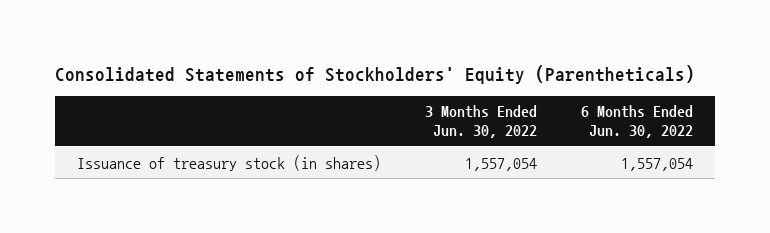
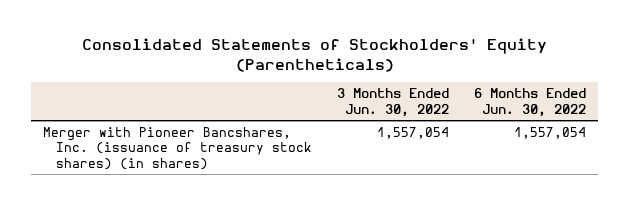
- Issuance of treasury stock (in shares) | 1,557,054 | 1,557,054
+ Merger with Pioneer Bancshares, Inc. (issuance of treasury stock shares) (in shares) | 1,557,054 | 1,557,054

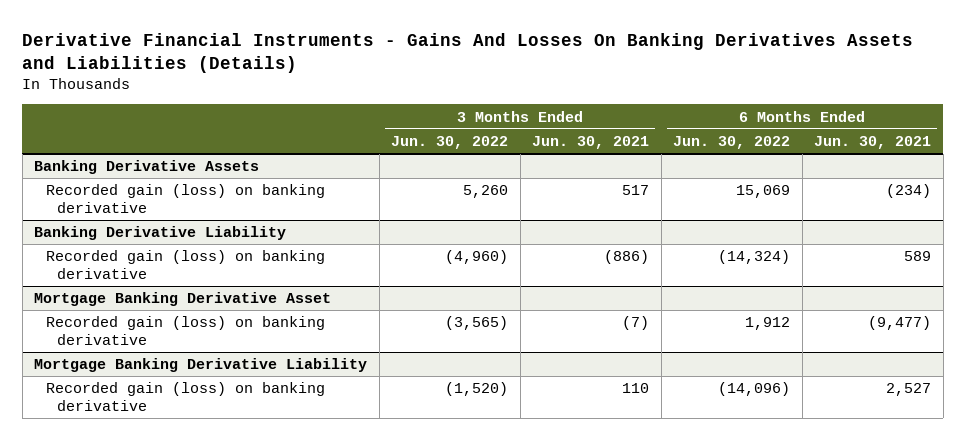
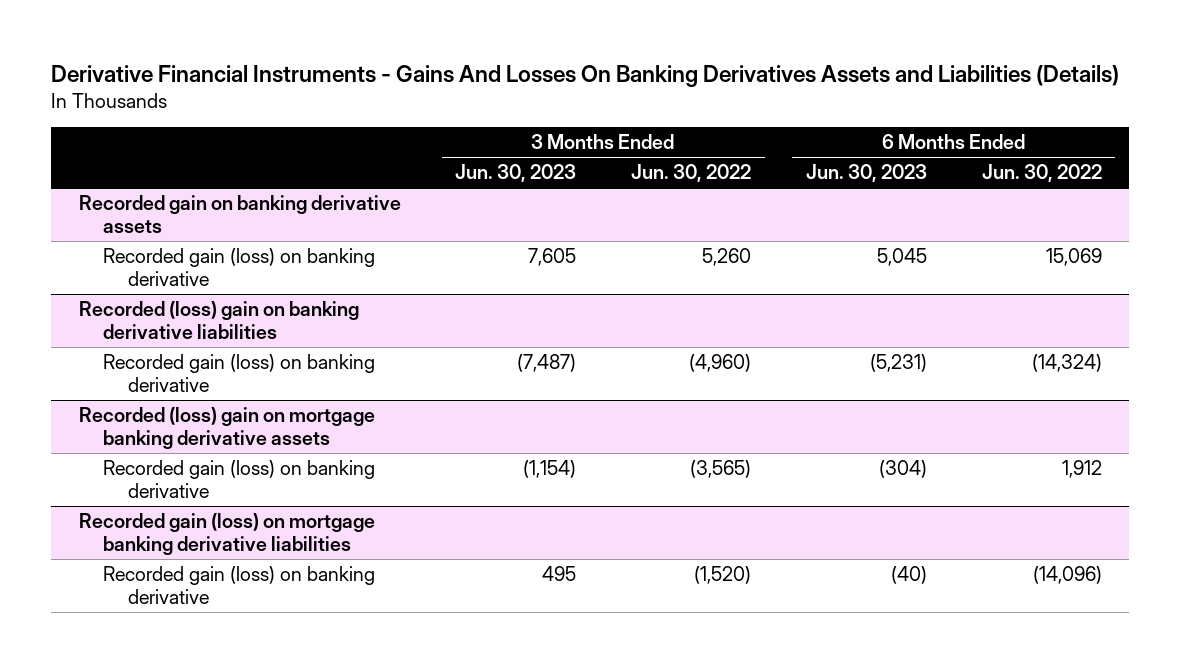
- | 3 Months Ended Jun. 30, 2022 | 3 Months Ended Jun. 30, 2021 | 6 Months Ended Jun. 30, 2022 | 6 Months Ended Jun. 30, 2021
+ | 3 Months Ended Jun. 30, 2023 | 3 Months Ended Jun. 30, 2022 | 6 Months Ended Jun. 30, 2023 | 6 Months Ended Jun. 30, 2022
- Banking Derivative Assets
+ Recorded gain on banking derivative assets
- Banking Derivative Liability
+ Recorded (loss) gain on banking derivative liabilities
- Mortgage Banking Derivative Asset
+ Recorded (loss) gain on mortgage banking derivative assets
- Mortgage Banking Derivative Liability
+ Recorded gain (loss) on mortgage banking derivative liabilities

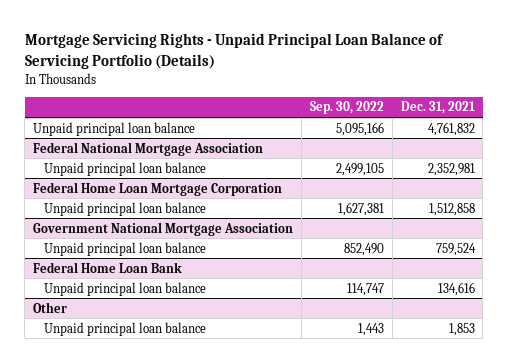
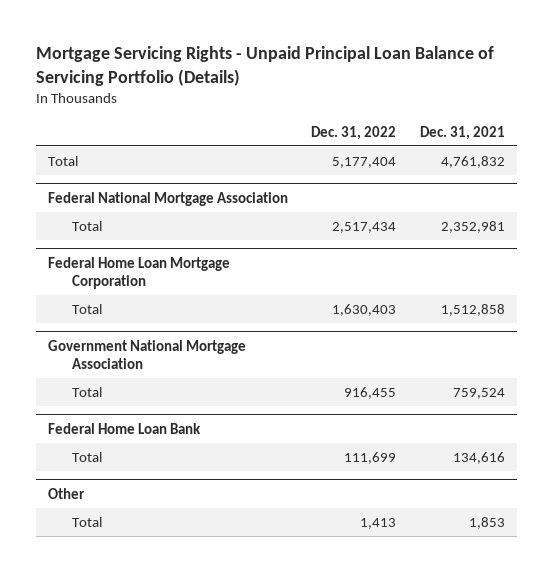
- | Sep. 30, 2022 | Dec. 31, 2021
+ | Dec. 31, 2022 | Dec. 31, 2021
- Unpaid principal loan balance | 5,095,166 | 4,761,832
+ Total | 5,177,404 | 4,761,832
@ Federal National Mortgage Association
- Unpaid principal loan balance | 2,499,105 | 2,352,981
+ Total | 2,517,434 | 2,352,981
@ Federal Home Loan Mortgage Corporation
- Unpaid principal loan balance | 1,627,381 | 1,512,858
+ Total | 1,630,403 | 1,512,858
@ Government National Mortgage Association
- Unpaid principal loan balance | 852,490 | 759,524
+ Total | 916,455 | 759,524
@ Federal Home Loan Bank
- Unpaid principal loan balance | 114,747 | 134,616
+ Total | 111,699 | 134,616
@ Other
- Unpaid principal loan balance | 1,443 | 1,853
+ Total | 1,413 | 1,853

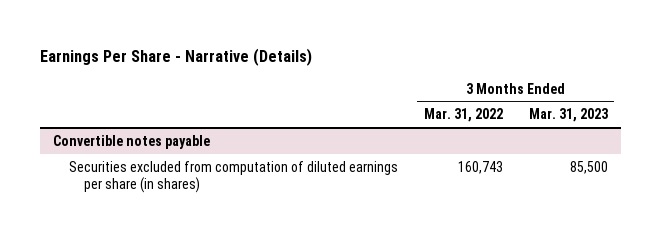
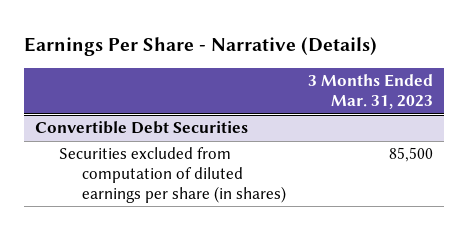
- | 3 Months Ended Mar. 31, 2022 | 3 Months Ended Mar. 31, 2023
+ | 3 Months Ended Mar. 31, 2023
- Convertible notes payable
+ Convertible Debt Securities

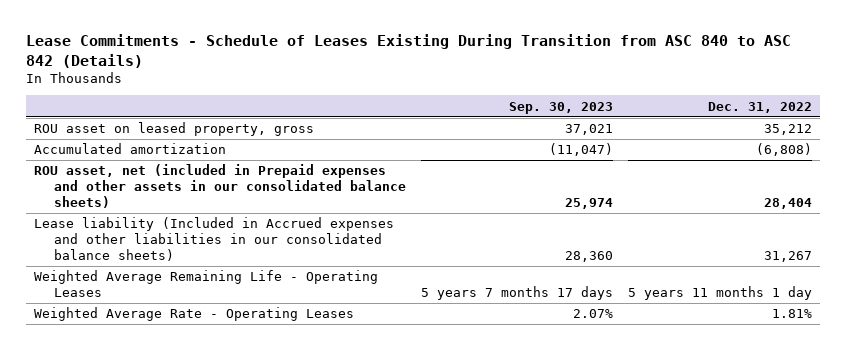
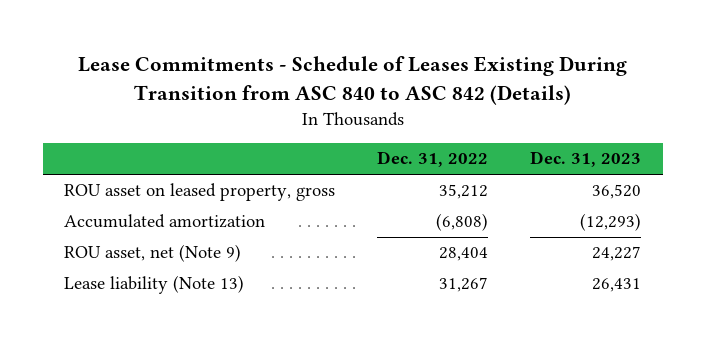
- | Sep. 30, 2023 | Dec. 31, 2022
+ | Dec. 31, 2022 | Dec. 31, 2023
- ROU asset, net (included in Prepaid expenses and other assets in our consolidated balance sheets) | 25,974 | 28,404
- Lease liability (Included in Accrued expenses and other liabilities in our consolidated balance sheets) | 28,360 | 31,267
- Weighted Average Remaining Life - Operating Leases | 5 years 7 months 17 days | 5 years 11 months 1 day
- Weighted Average Rate - Operating Leases | 2.07% | 1.81%
+ ROU asset, net (Note 9) | 28,404 | 24,227
+ Lease liability (Note 13) | 31,267 | 26,431

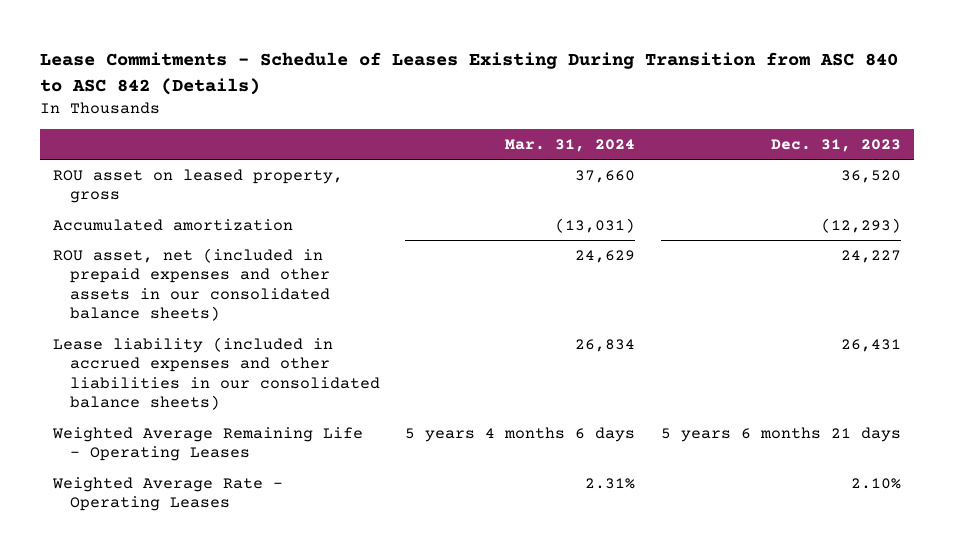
- | Dec. 31, 2022 | Dec. 31, 2023
+ | Mar. 31, 2024 | Dec. 31, 2023
- ROU asset, net (Note 9) | 28,404 | 24,227
- Lease liability (Note 13) | 31,267 | 26,431
+ ROU asset, net (included in prepaid expenses and other assets in our consolidated balance sheets) | 24,629 | 24,227
+ Lease liability (included in accrued expenses and other liabilities in our consolidated balance sheets) | 26,834 | 26,431
+ Weighted Average Remaining Life - Operating Leases | 5 years 4 months 6 days | 5 years 6 months 21 days
+ Weighted Average Rate - Operating Leases | 2.31% | 2.10%

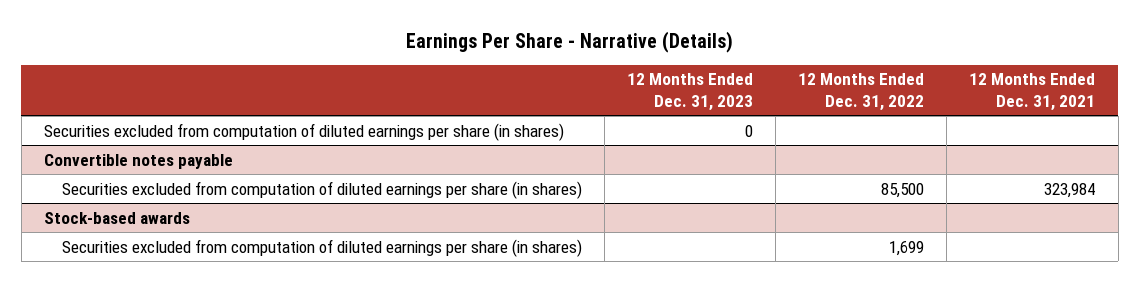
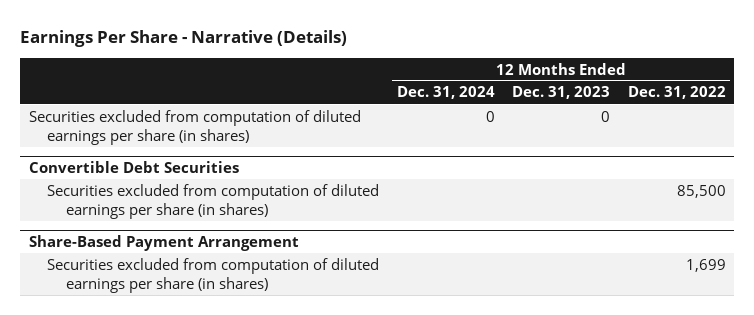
- | 12 Months Ended Dec. 31, 2023 | 12 Months Ended Dec. 31, 2022 | 12 Months Ended Dec. 31, 2021
+ | 12 Months Ended Dec. 31, 2024 | 12 Months Ended Dec. 31, 2023 | 12 Months Ended Dec. 31, 2022
- Convertible notes payable
+ Convertible Debt Securities
- Stock-based awards
+ Share-Based Payment Arrangement

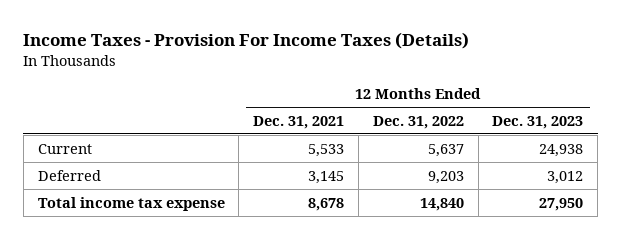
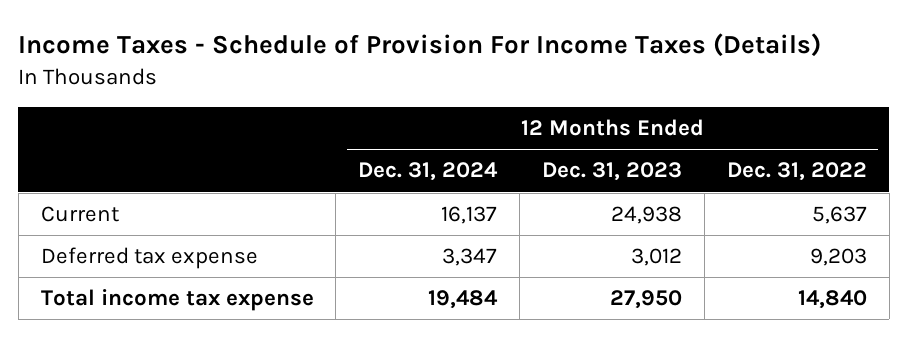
- Income Taxes - Provision For Income Taxes (Details)
+ Income Taxes - Schedule of Provision For Income Taxes (Details)
- | 12 Months Ended Dec. 31, 2021 | 12 Months Ended Dec. 31, 2022 | 12 Months Ended Dec. 31, 2023
+ | 12 Months Ended Dec. 31, 2024 | 12 Months Ended Dec. 31, 2023 | 12 Months Ended Dec. 31, 2022
- Deferred | 3,145 | 9,203 | 3,012
+ Deferred tax expense | 3,347 | 3,012 | 9,203

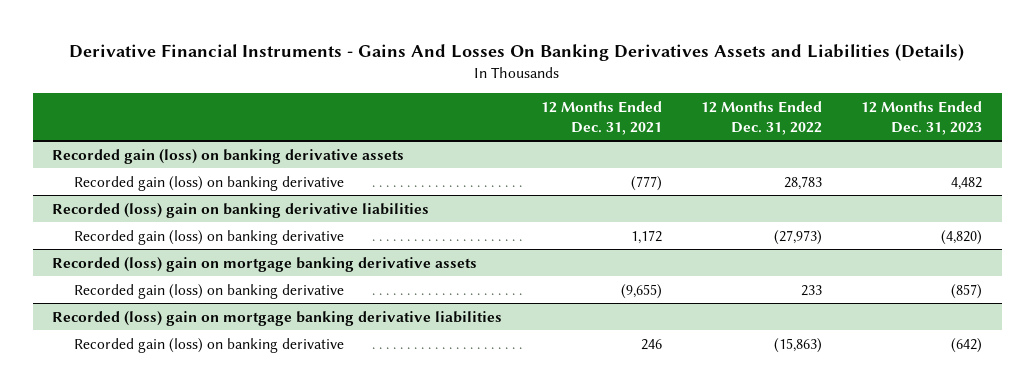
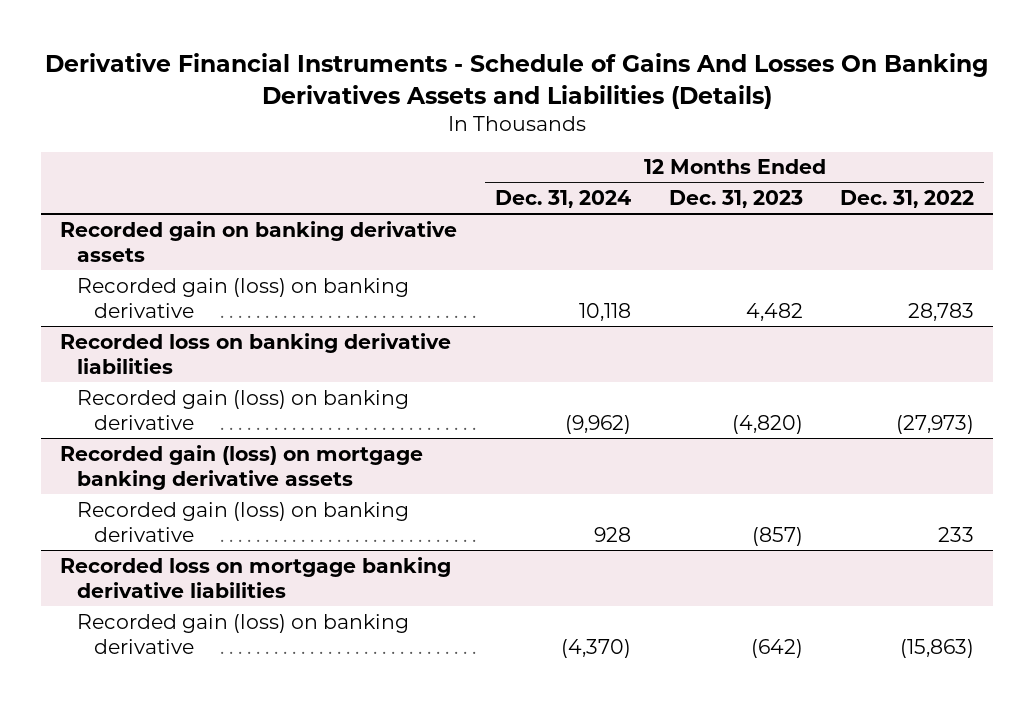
- Derivative Financial Instruments - Gains And Losses On Banking Derivatives Assets and Liabilities (Details)
+ Derivative Financial Instruments - Schedule of Gains And Losses On Banking Derivatives Assets and Liabilities (Details)
- | 12 Months Ended Dec. 31, 2021 | 12 Months Ended Dec. 31, 2022 | 12 Months Ended Dec. 31, 2023
+ | 12 Months Ended Dec. 31, 2024 | 12 Months Ended Dec. 31, 2023 | 12 Months Ended Dec. 31, 2022
- Recorded gain (loss) on banking derivative assets
+ Recorded gain on banking derivative assets
- Recorded (loss) gain on banking derivative liabilities
+ Recorded loss on banking derivative liabilities
- Recorded (loss) gain on mortgage banking derivative assets
+ Recorded gain (loss) on mortgage banking derivative assets
- Recorded (loss) gain on mortgage banking derivative liabilities
+ Recorded loss on mortgage banking derivative liabilities

